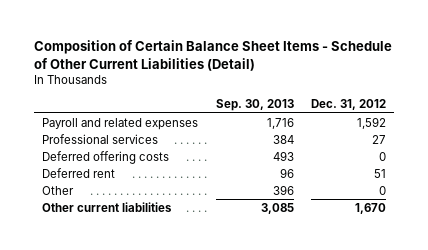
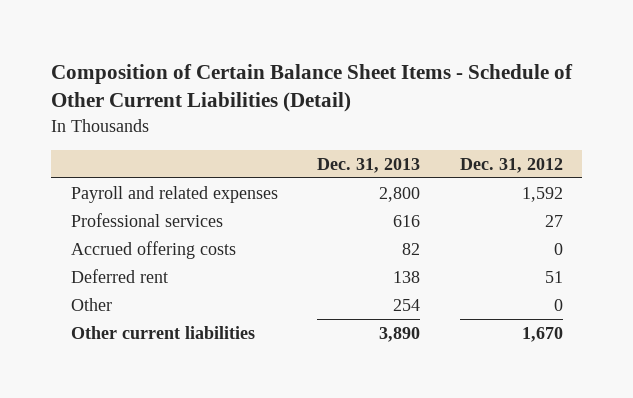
- | Sep. 30, 2013 | Dec. 31, 2012
+ | Dec. 31, 2013 | Dec. 31, 2012
- Deferred offering costs | 493 | 0
+ Accrued offering costs | 82 | 0

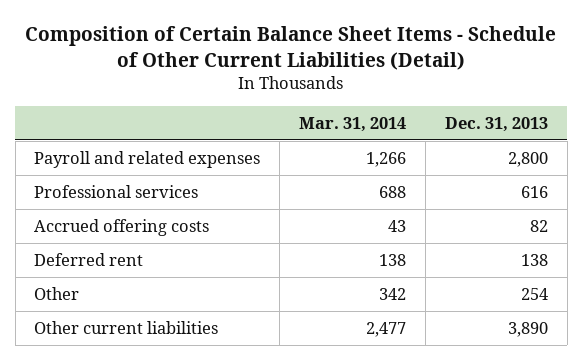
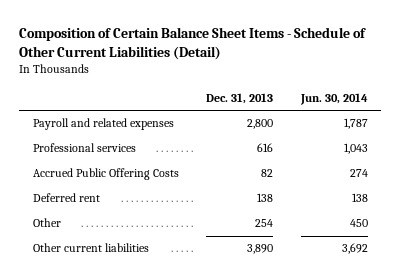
- | Mar. 31, 2014 | Dec. 31, 2013
+ | Dec. 31, 2013 | Jun. 30, 2014
- Accrued offering costs | 43 | 82
+ Accrued Public Offering Costs | 82 | 274

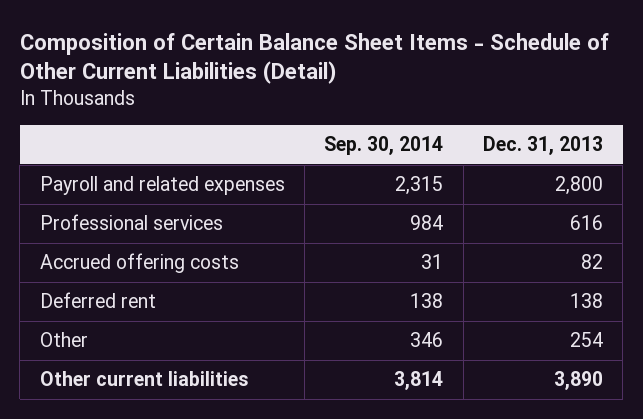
- | Dec. 31, 2013 | Jun. 30, 2014
+ | Sep. 30, 2014 | Dec. 31, 2013
- Accrued Public Offering Costs | 82 | 274
+ Accrued offering costs | 31 | 82

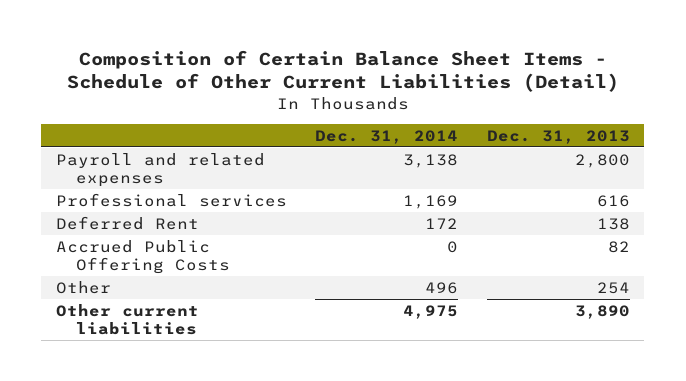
- | Sep. 30, 2014 | Dec. 31, 2013
+ | Dec. 31, 2014 | Dec. 31, 2013
- Accrued offering costs | 31 | 82
- Deferred rent | 138 | 138
+ Deferred Rent | 172 | 138
+ Accrued Public Offering Costs | 0 | 82

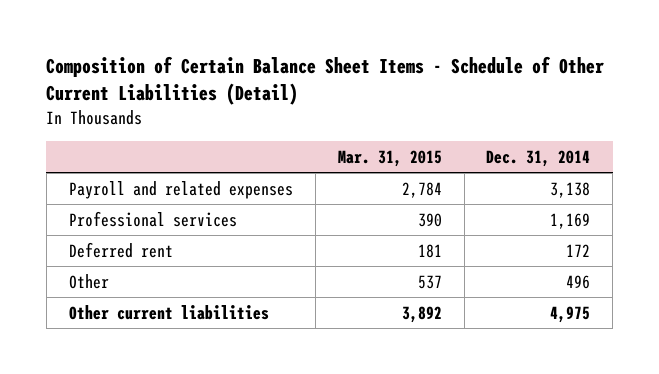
- | Dec. 31, 2014 | Dec. 31, 2013
+ | Mar. 31, 2015 | Dec. 31, 2014
- Deferred Rent | 172 | 138
- Accrued Public Offering Costs | 0 | 82
+ Deferred rent | 181 | 172

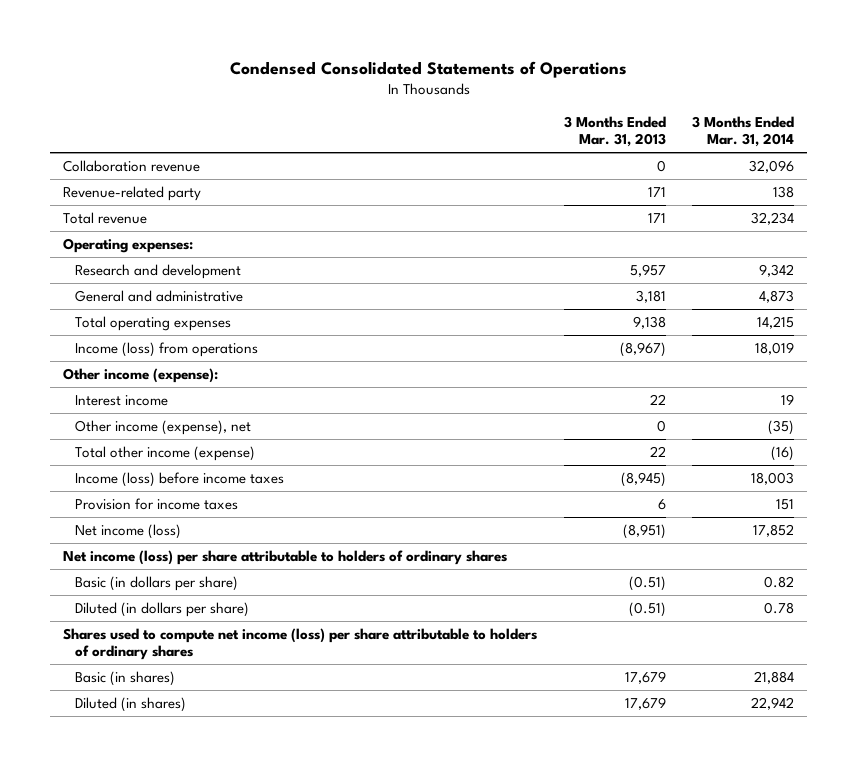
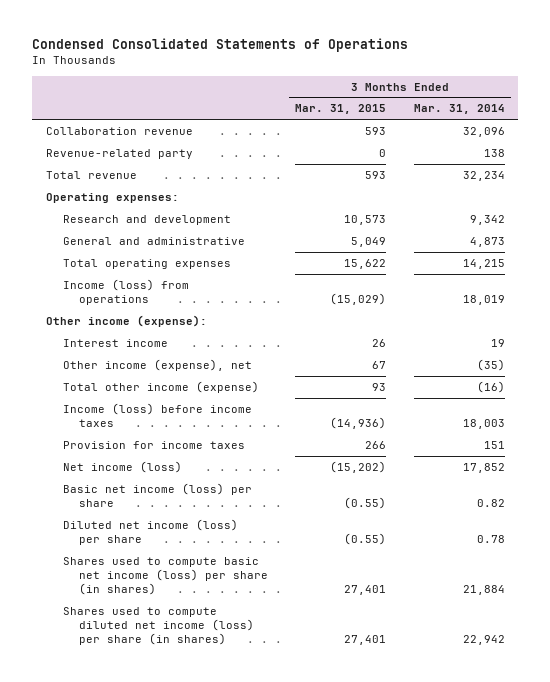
- | 3 Months Ended Mar. 31, 2013 | 3 Months Ended Mar. 31, 2014
+ | 3 Months Ended Mar. 31, 2015 | 3 Months Ended Mar. 31, 2014
- Net income (loss) per share attributable to holders of ordinary shares
- Basic (in dollars per share) | (0.51) | 0.82
- Diluted (in dollars per share) | (0.51) | 0.78
- Shares used to compute net income (loss) per share attributable to holders of ordinary shares
- Basic (in shares) | 17,679 | 21,884
- Diluted (in shares) | 17,679 | 22,942
+ Basic net income (loss) per share | (0.55) | 0.82
+ Diluted net income (loss) per share | (0.55) | 0.78
+ Shares used to compute basic net income (loss) per share (in shares) | 27,401 | 21,884
+ Shares used to compute diluted net income (loss) per share (in shares) | 27,401 | 22,942

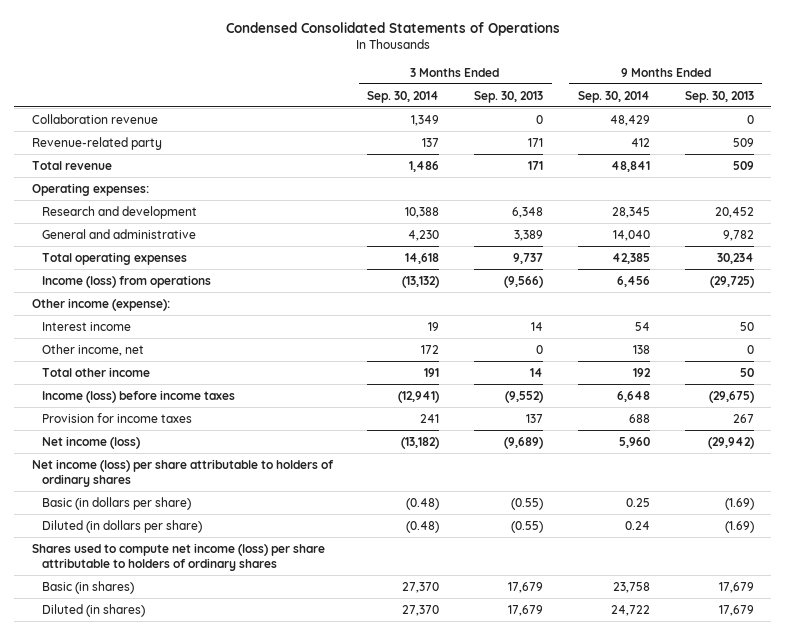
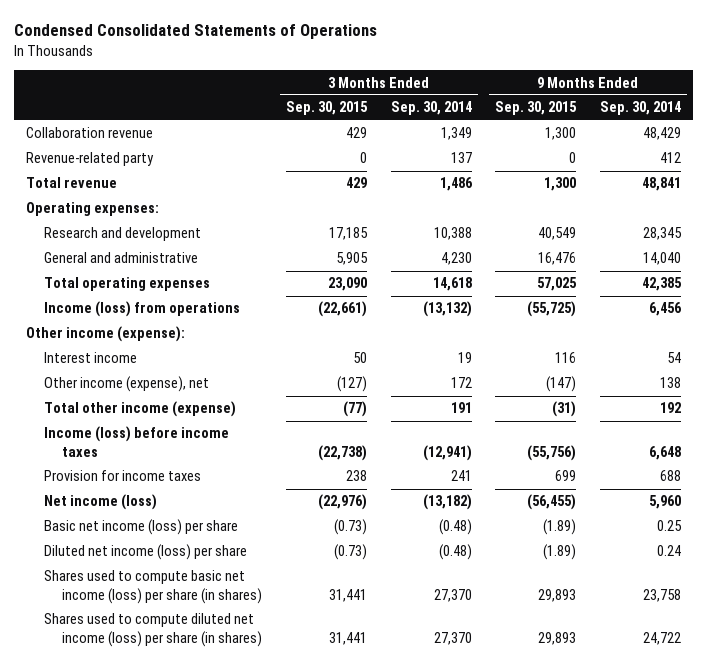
- | 3 Months Ended Sep. 30, 2014 | 3 Months Ended Sep. 30, 2013 | 9 Months Ended Sep. 30, 2014 | 9 Months Ended Sep. 30, 2013
+ | 3 Months Ended Sep. 30, 2015 | 3 Months Ended Sep. 30, 2014 | 9 Months Ended Sep. 30, 2015 | 9 Months Ended Sep. 30, 2014
- Other income, net | 172 | 0 | 138 | 0
- Total other income | 191 | 14 | 192 | 50
+ Other income (expense), net | (127) | 172 | (147) | 138
+ Total other income (expense) | (77) | 191 | (31) | 192
- Net income (loss) per share attributable to holders of ordinary shares
- Basic (in dollars per share) | (0.48) | (0.55) | 0.25 | (1.69)
- Diluted (in dollars per share) | (0.48) | (0.55) | 0.24 | (1.69)
- Shares used to compute net income (loss) per share attributable to holders of ordinary shares
- Basic (in shares) | 27,370 | 17,679 | 23,758 | 17,679
- Diluted (in shares) | 27,370 | 17,679 | 24,722 | 17,679
+ Basic net income (loss) per share | (0.73) | (0.48) | (1.89) | 0.25
+ Diluted net income (loss) per share | (0.73) | (0.48) | (1.89) | 0.24
+ Shares used to compute basic net income (loss) per share (in shares) | 31,441 | 27,370 | 29,893 | 23,758
+ Shares used to compute diluted net income (loss) per share (in shares) | 31,441 | 27,370 | 29,893 | 24,722

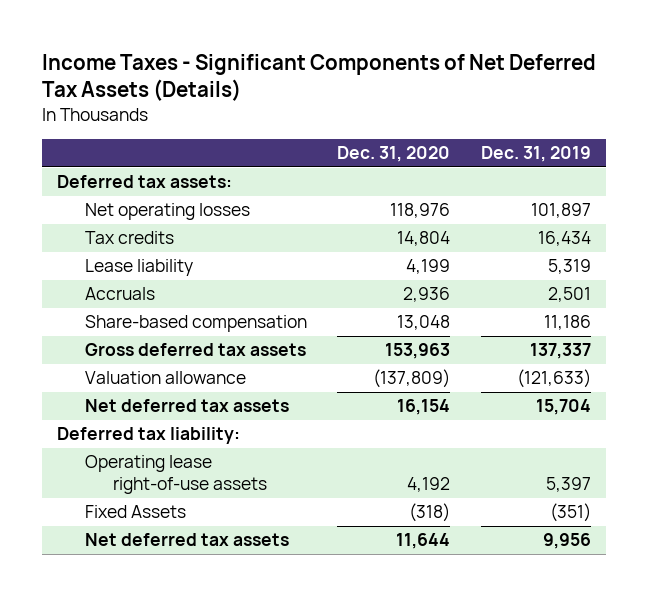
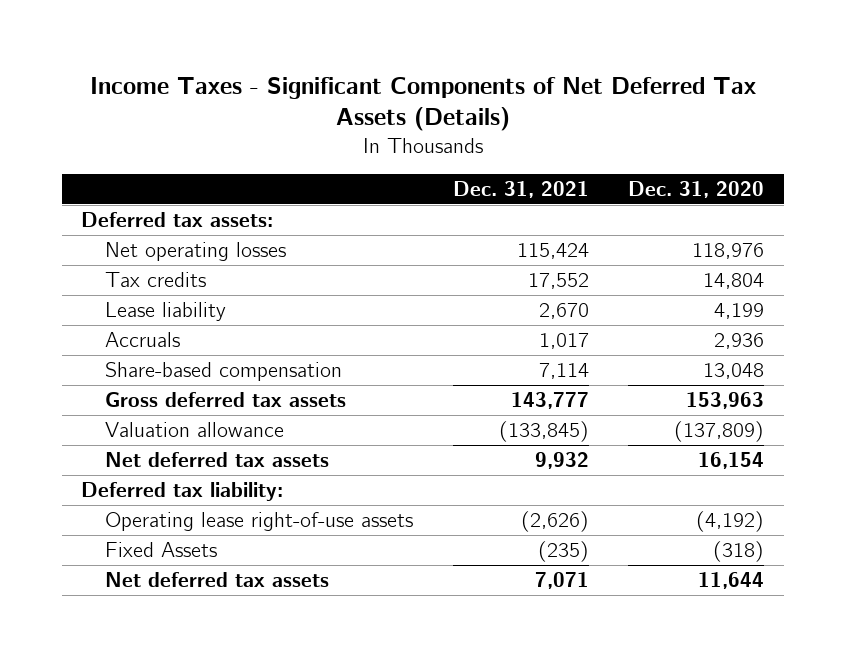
- | Dec. 31, 2020 | Dec. 31, 2019
+ | Dec. 31, 2021 | Dec. 31, 2020
- Operating lease right-of-use assets | 4,192 | 5,397
+ Operating lease right-of-use assets | (2,626) | (4,192)

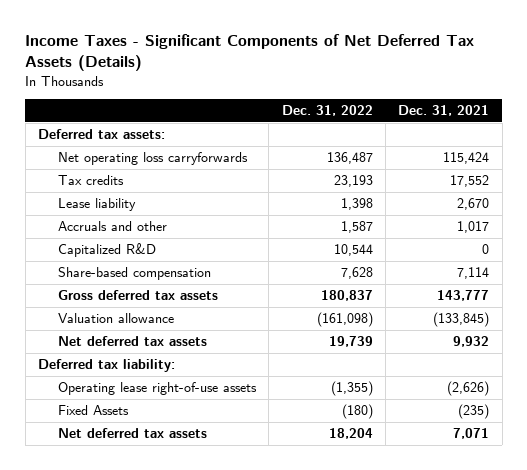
- | Dec. 31, 2021 | Dec. 31, 2020
+ | Dec. 31, 2022 | Dec. 31, 2021
- Net operating losses | 115,424 | 118,976
+ Net operating loss carryforwards | 136,487 | 115,424
- Accruals | 1,017 | 2,936
+ Accruals and other | 1,587 | 1,017
+ Capitalized R&D | 10,544 | 0

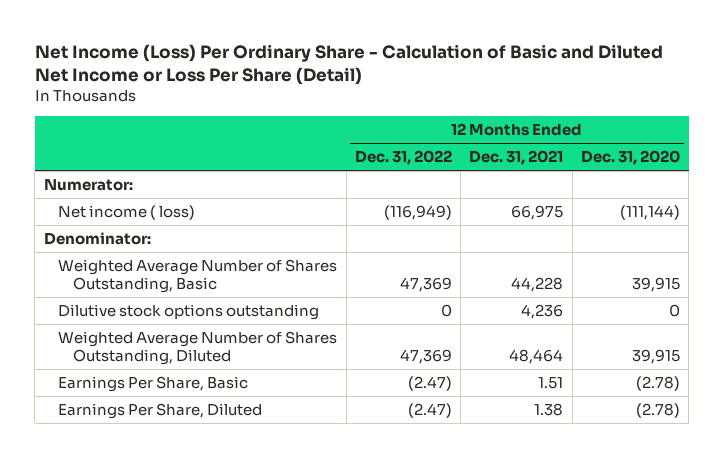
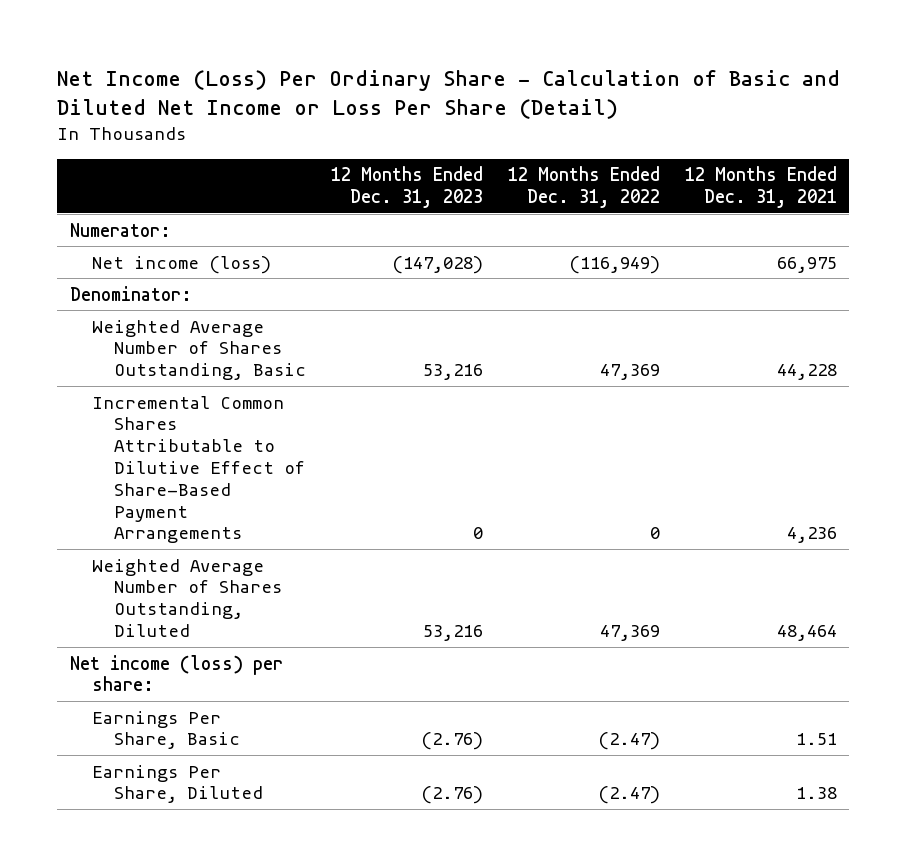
- | 12 Months Ended Dec. 31, 2022 | 12 Months Ended Dec. 31, 2021 | 12 Months Ended Dec. 31, 2020
+ | 12 Months Ended Dec. 31, 2023 | 12 Months Ended Dec. 31, 2022 | 12 Months Ended Dec. 31, 2021
- Net income ( loss) | (116,949) | 66,975 | (111,144)
+ Net income (loss) | (147,028) | (116,949) | 66,975
- Dilutive stock options outstanding | 0 | 4,236 | 0
+ Incremental Common Shares Attributable to Dilutive Effect of Share-Based Payment Arrangements | 0 | 0 | 4,236
+ Net income (loss) per share:

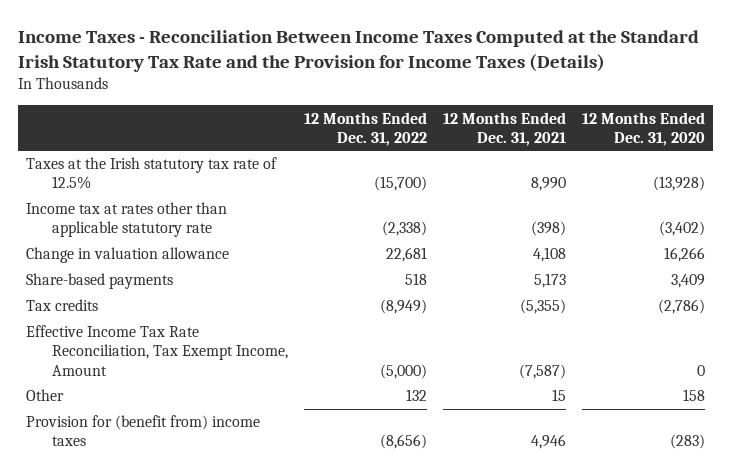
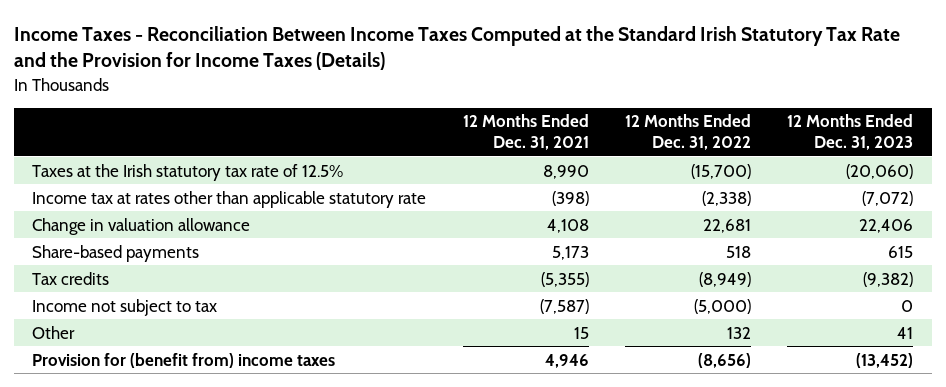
- | 12 Months Ended Dec. 31, 2022 | 12 Months Ended Dec. 31, 2021 | 12 Months Ended Dec. 31, 2020
+ | 12 Months Ended Dec. 31, 2021 | 12 Months Ended Dec. 31, 2022 | 12 Months Ended Dec. 31, 2023
- Effective Income Tax Rate Reconciliation, Tax Exempt Income, Amount | (5,000) | (7,587) | 0
+ Income not subject to tax | (7,587) | (5,000) | 0

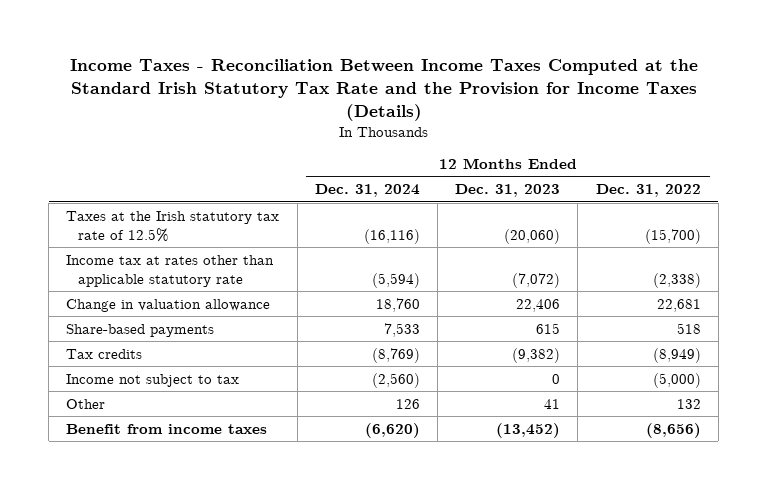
- | 12 Months Ended Dec. 31, 2021 | 12 Months Ended Dec. 31, 2022 | 12 Months Ended Dec. 31, 2023
+ | 12 Months Ended Dec. 31, 2024 | 12 Months Ended Dec. 31, 2023 | 12 Months Ended Dec. 31, 2022
- Provision for (benefit from) income taxes | 4,946 | (8,656) | (13,452)
+ Benefit from income taxes | (6,620) | (13,452) | (8,656)

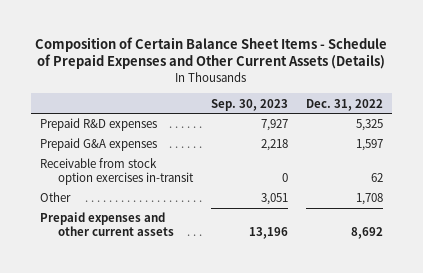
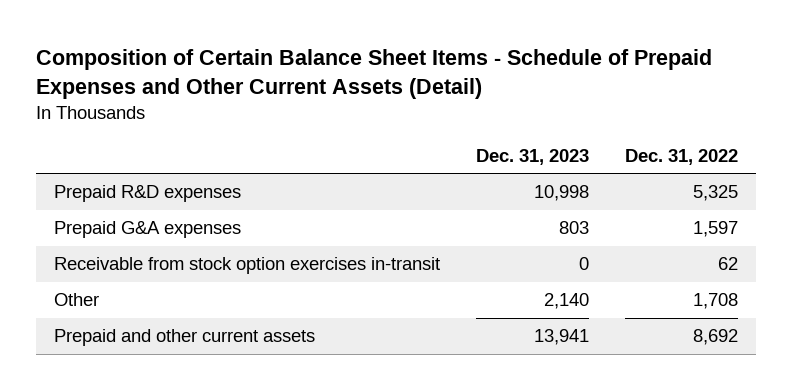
- Composition of Certain Balance Sheet Items - Schedule of Prepaid Expenses and Other Current Assets (Details)
+ Composition of Certain Balance Sheet Items - Schedule of Prepaid Expenses and Other Current Assets (Detail)
- | Sep. 30, 2023 | Dec. 31, 2022
+ | Dec. 31, 2023 | Dec. 31, 2022
- Prepaid expenses and other current assets | 13,196 | 8,692
+ Prepaid and other current assets | 13,941 | 8,692

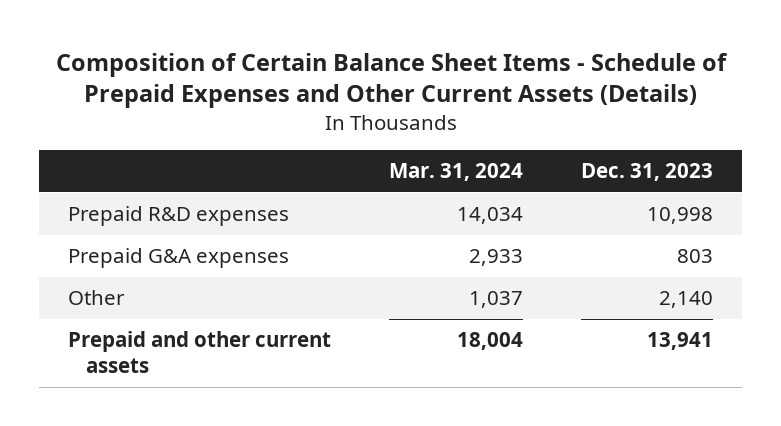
- Composition of Certain Balance Sheet Items - Schedule of Prepaid Expenses and Other Current Assets (Detail)
+ Composition of Certain Balance Sheet Items - Schedule of Prepaid Expenses and Other Current Assets (Details)
- | Dec. 31, 2023 | Dec. 31, 2022
+ | Mar. 31, 2024 | Dec. 31, 2023
- Receivable from stock option exercises in-transit | 0 | 62

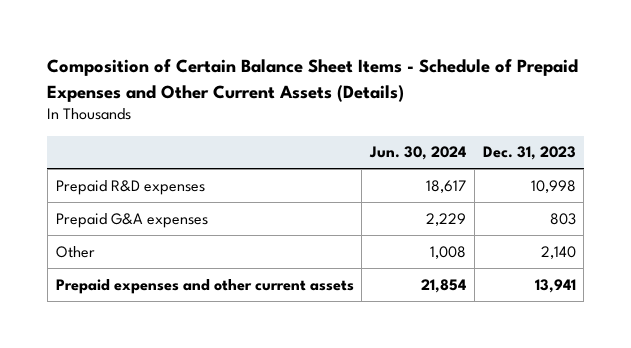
- | Mar. 31, 2024 | Dec. 31, 2023
+ | Jun. 30, 2024 | Dec. 31, 2023
- Prepaid and other current assets | 18,004 | 13,941
+ Prepaid expenses and other current assets | 21,854 | 13,941

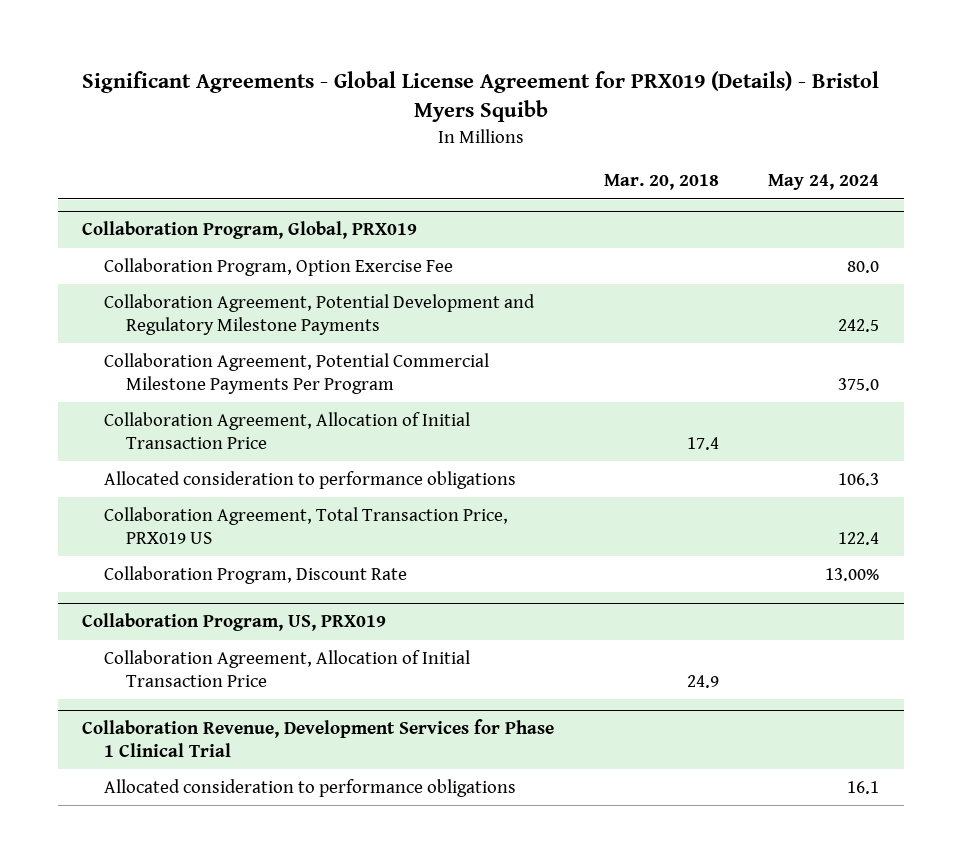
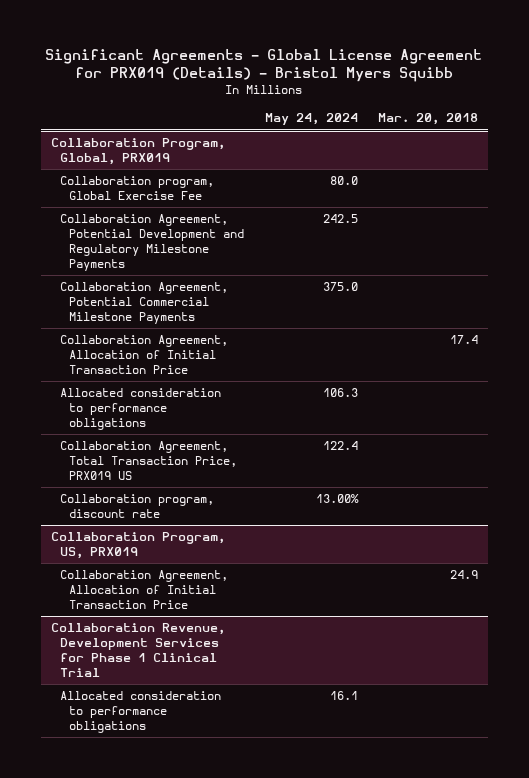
- | Mar. 20, 2018 | May 24, 2024
+ | May 24, 2024 | Mar. 20, 2018
@ Collaboration Program, Global, PRX019
- Collaboration Program, Option Exercise Fee | | 80.0
+ Collaboration program, Global Exercise Fee | 80.0 |
- Collaboration Agreement, Potential Commercial Milestone Payments Per Program | | 375.0
+ Collaboration Agreement, Potential Commercial Milestone Payments | 375.0 |
- Collaboration Program, Discount Rate | | 13.00%
+ Collaboration program, discount rate | 13.00% |

